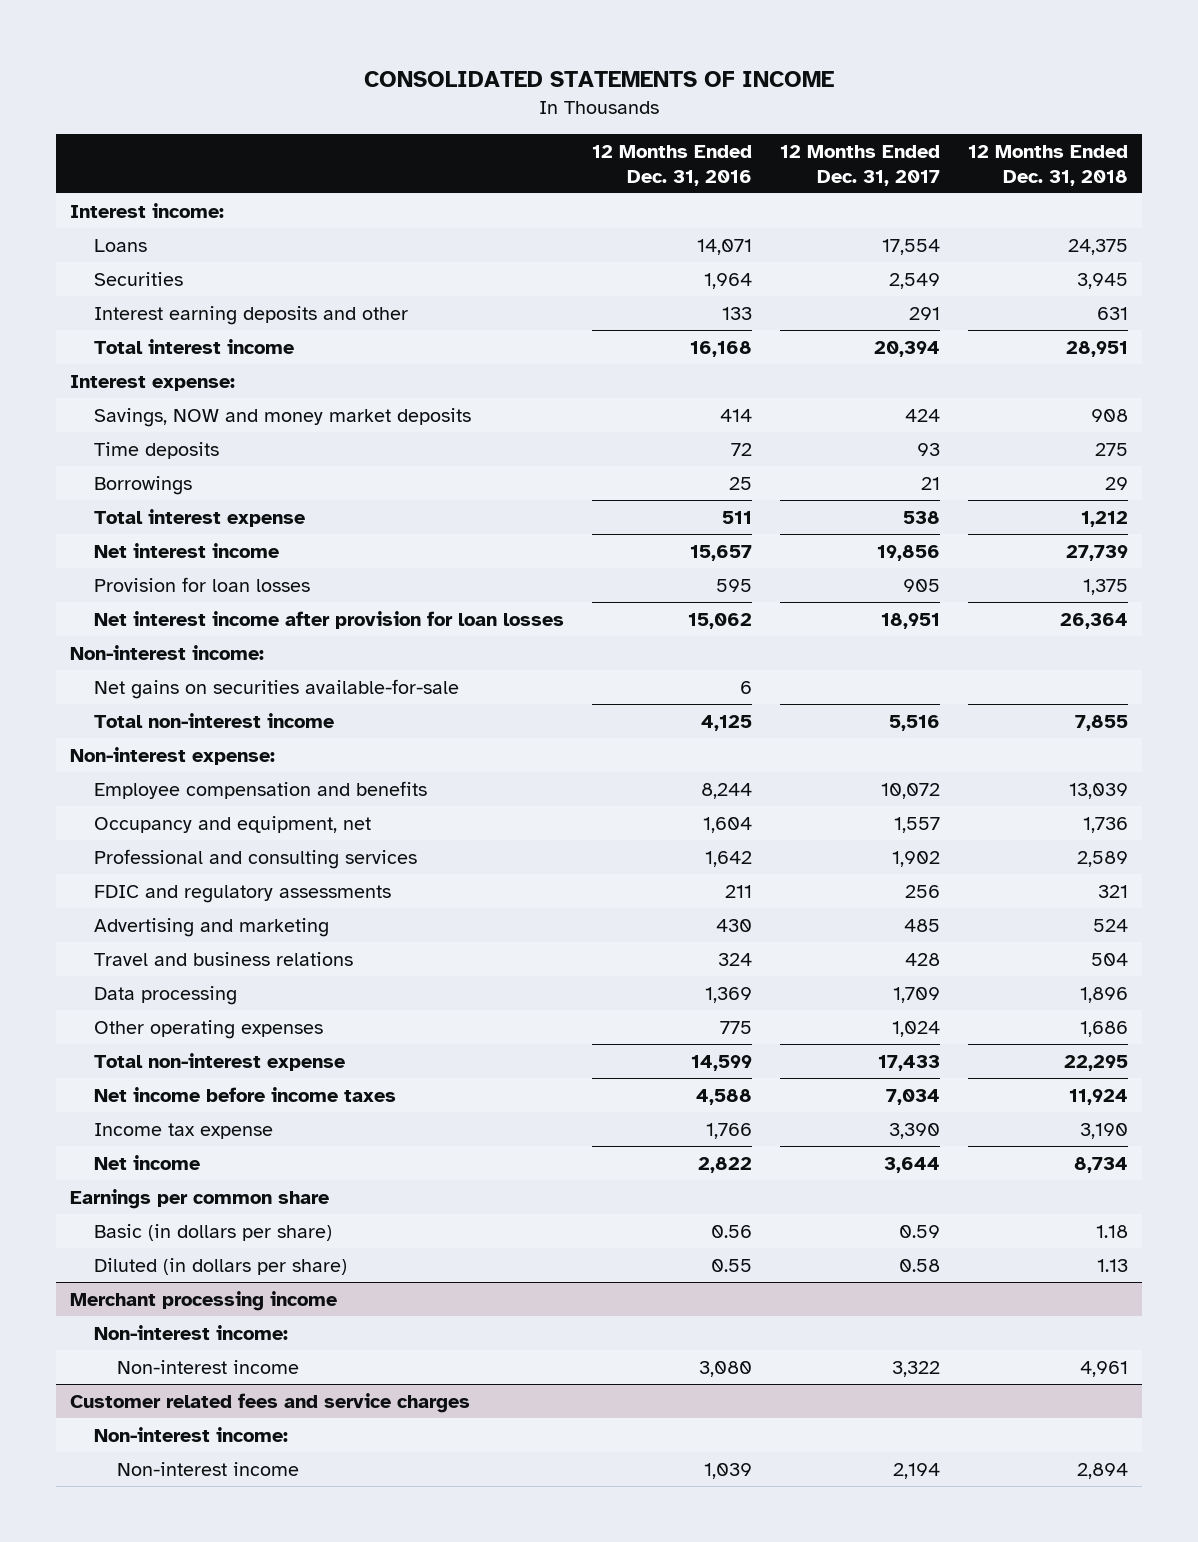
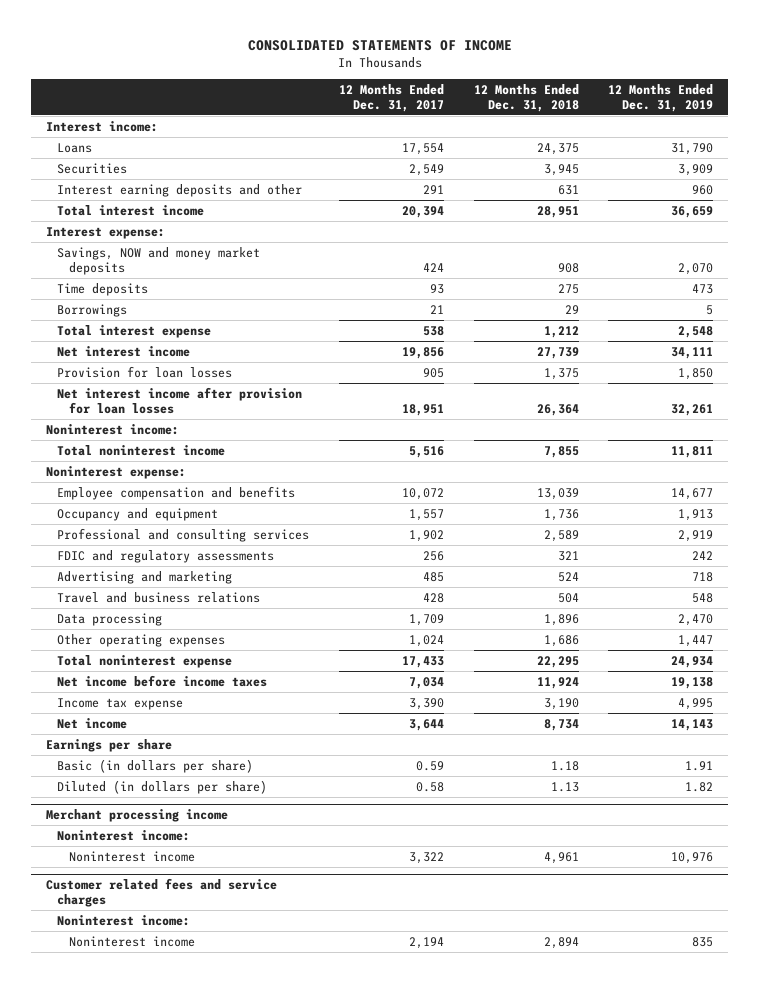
- | 12 Months Ended Dec. 31, 2016 | 12 Months Ended Dec. 31, 2017 | 12 Months Ended Dec. 31, 2018
+ | 12 Months Ended Dec. 31, 2017 | 12 Months Ended Dec. 31, 2018 | 12 Months Ended Dec. 31, 2019
- Non-interest income:
- Net gains on securities available-for-sale | 6 | |
- Total non-interest income | 4,125 | 5,516 | 7,855
- Non-interest expense:
+ Noninterest income:
+ Total noninterest income | 5,516 | 7,855 | 11,811
+ Noninterest expense:
- Occupancy and equipment, net | 1,604 | 1,557 | 1,736
+ Occupancy and equipment | 1,557 | 1,736 | 1,913
- Total non-interest expense | 14,599 | 17,433 | 22,295
+ Total noninterest expense | 17,433 | 22,295 | 24,934
- Earnings per common share
+ Earnings per share
@ Merchant processing income
- Non-interest income:
- Non-interest income | 3,080 | 3,322 | 4,961
+ Noninterest income:
+ Noninterest income | 3,322 | 4,961 | 10,976
@ Customer related fees and service charges
- Non-interest income:
- Non-interest income | 1,039 | 2,194 | 2,894
+ Noninterest income:
+ Noninterest income | 2,194 | 2,894 | 835

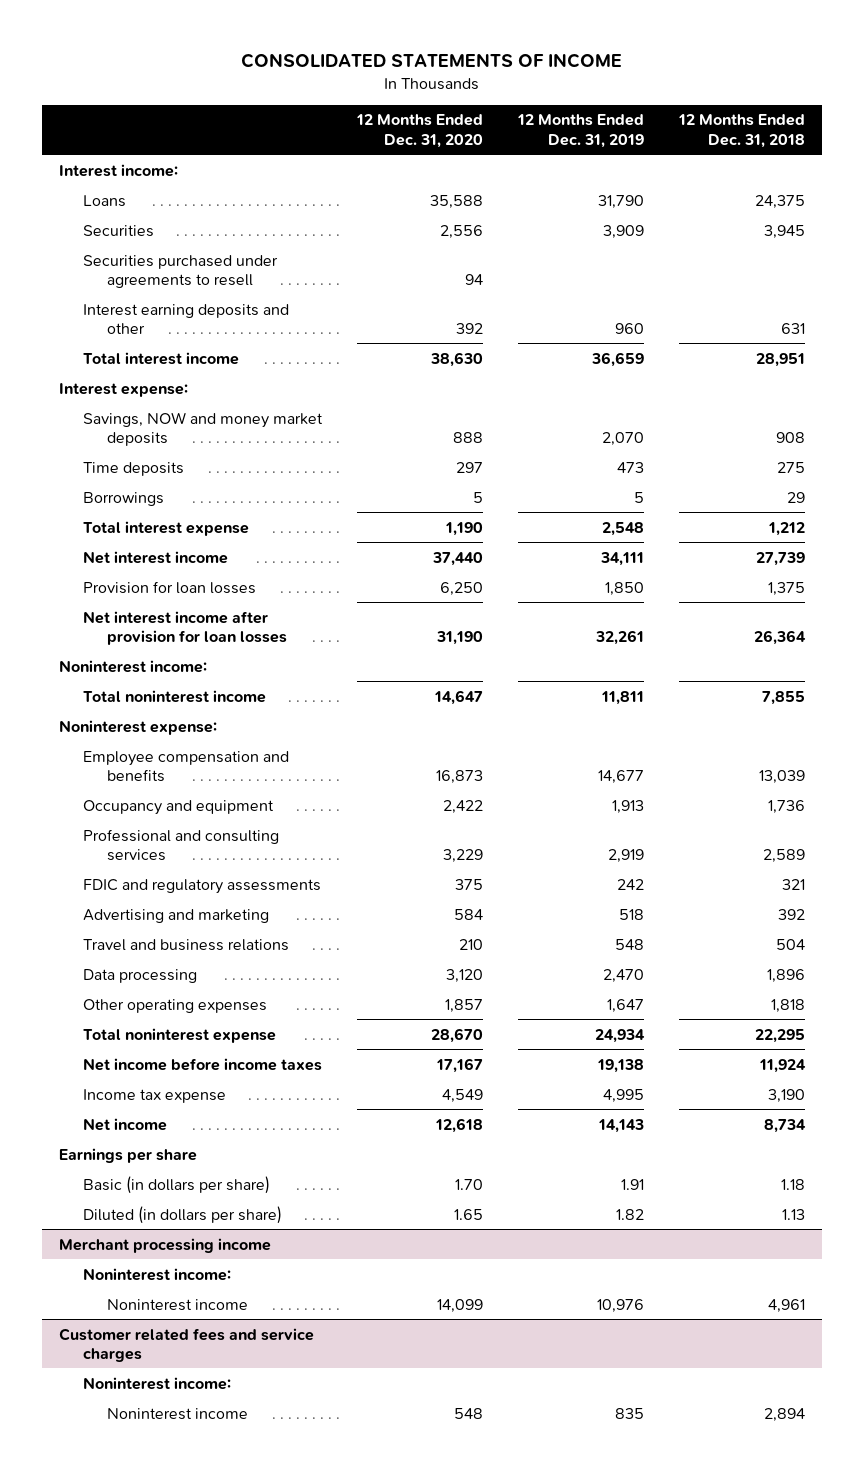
- | 12 Months Ended Dec. 31, 2017 | 12 Months Ended Dec. 31, 2018 | 12 Months Ended Dec. 31, 2019
+ | 12 Months Ended Dec. 31, 2020 | 12 Months Ended Dec. 31, 2019 | 12 Months Ended Dec. 31, 2018
+ Securities purchased under agreements to resell | 94 | |
- Advertising and marketing | 485 | 524 | 718
+ Advertising and marketing | 584 | 518 | 392
- Other operating expenses | 1,024 | 1,686 | 1,447
+ Other operating expenses | 1,857 | 1,647 | 1,818

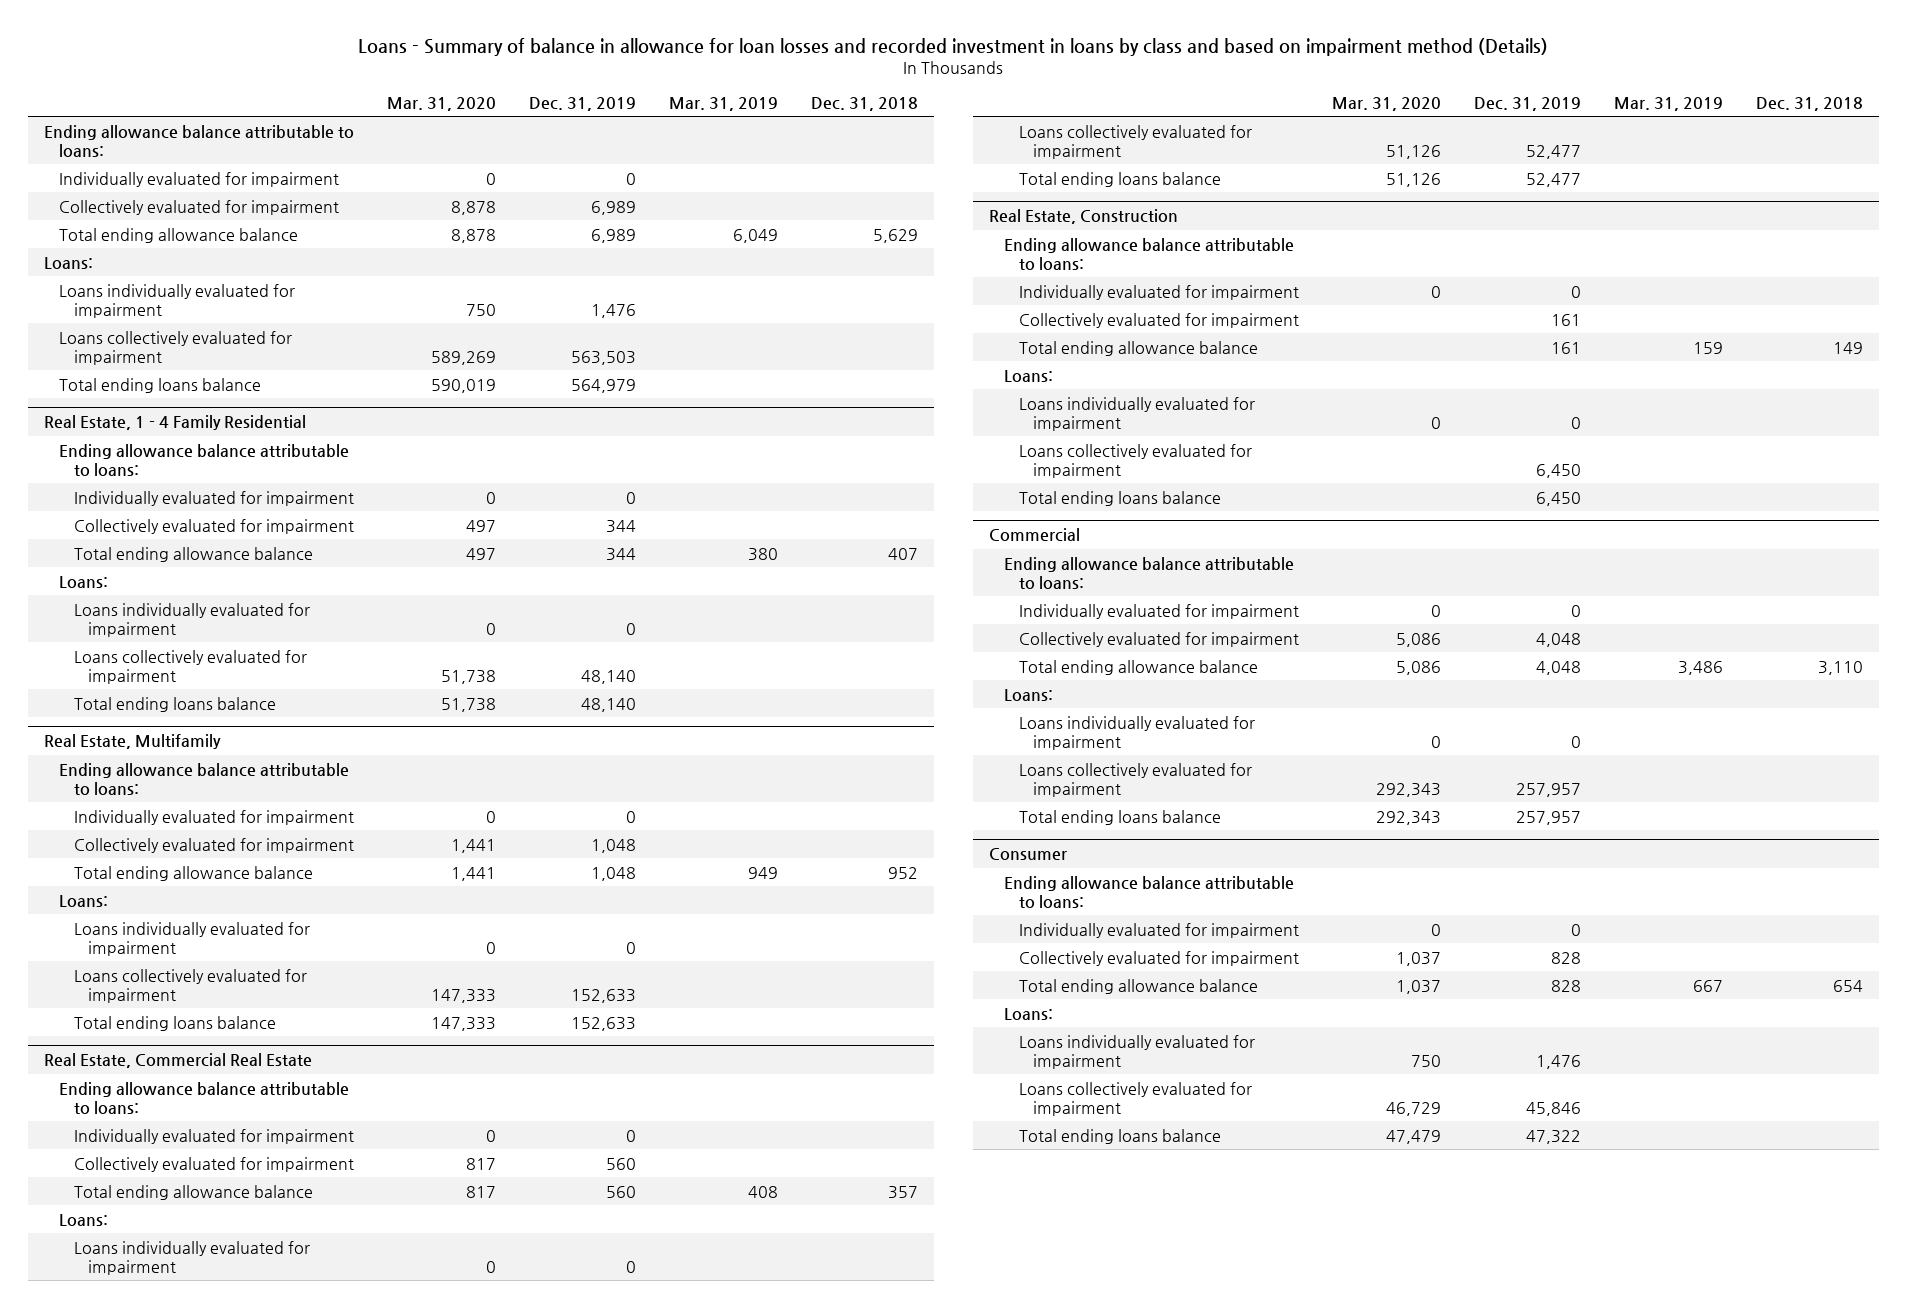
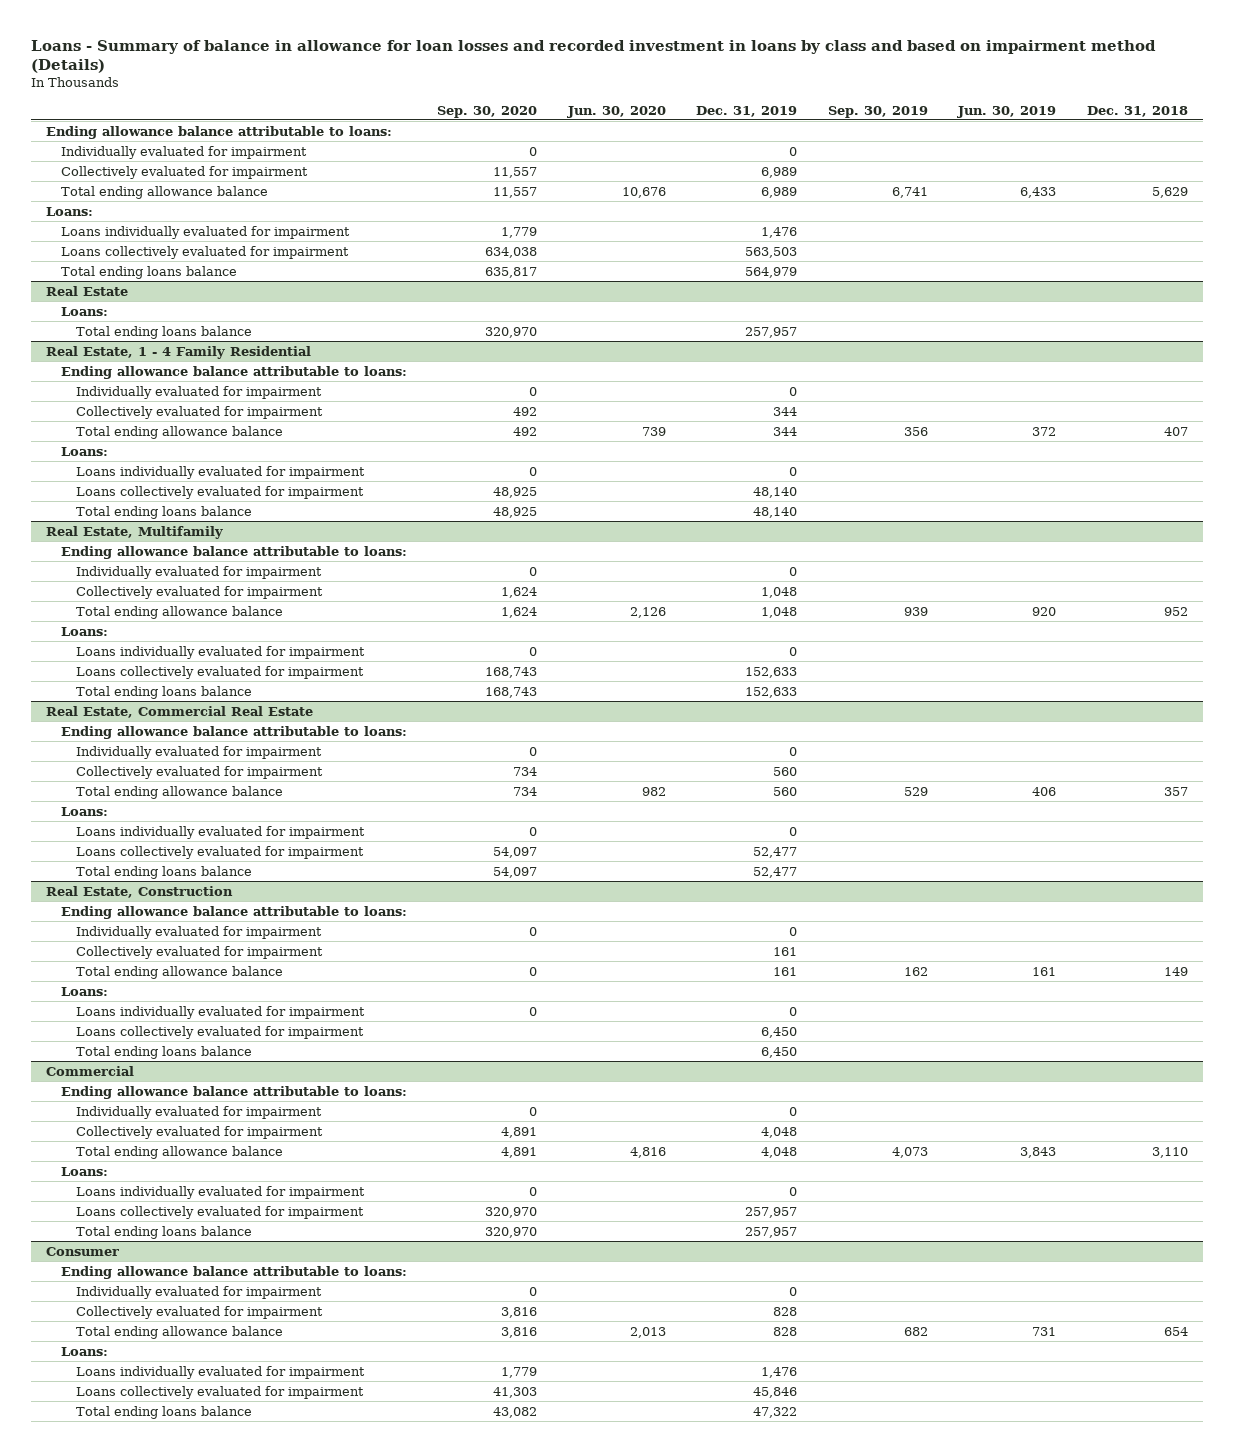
- | Mar. 31, 2020 | Dec. 31, 2019 | Mar. 31, 2019 | Dec. 31, 2018
+ | Sep. 30, 2020 | Jun. 30, 2020 | Dec. 31, 2019 | Sep. 30, 2019 | Jun. 30, 2019 | Dec. 31, 2018
+ Real Estate
+ Loans:
+ Total ending loans balance | 320,970 | | 257,957 | | |

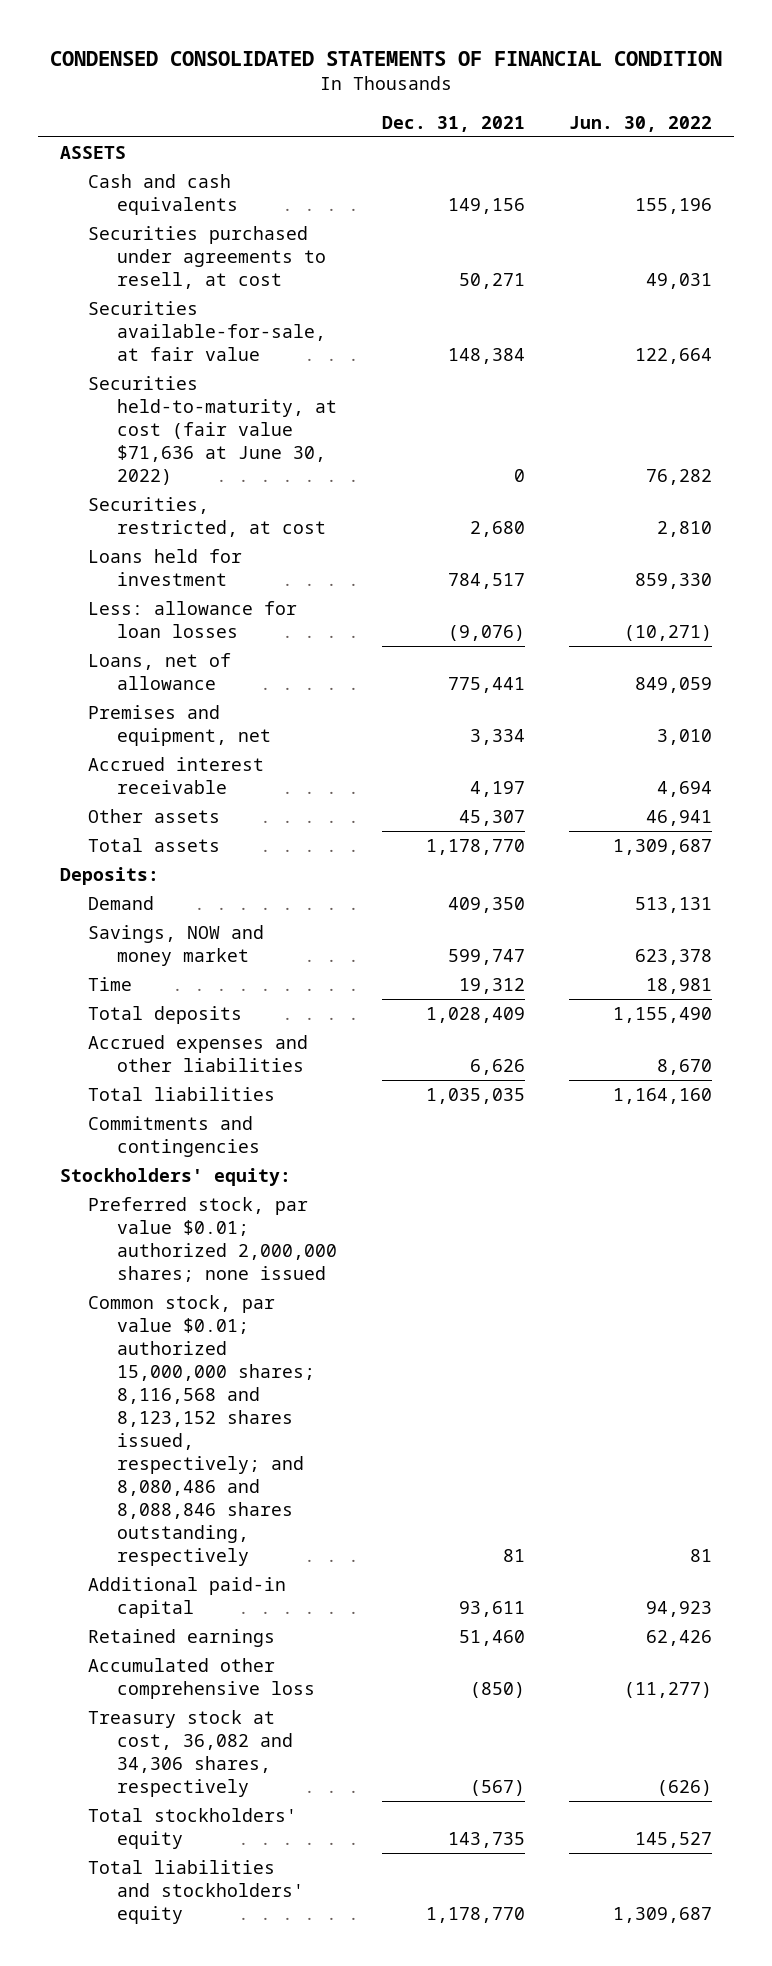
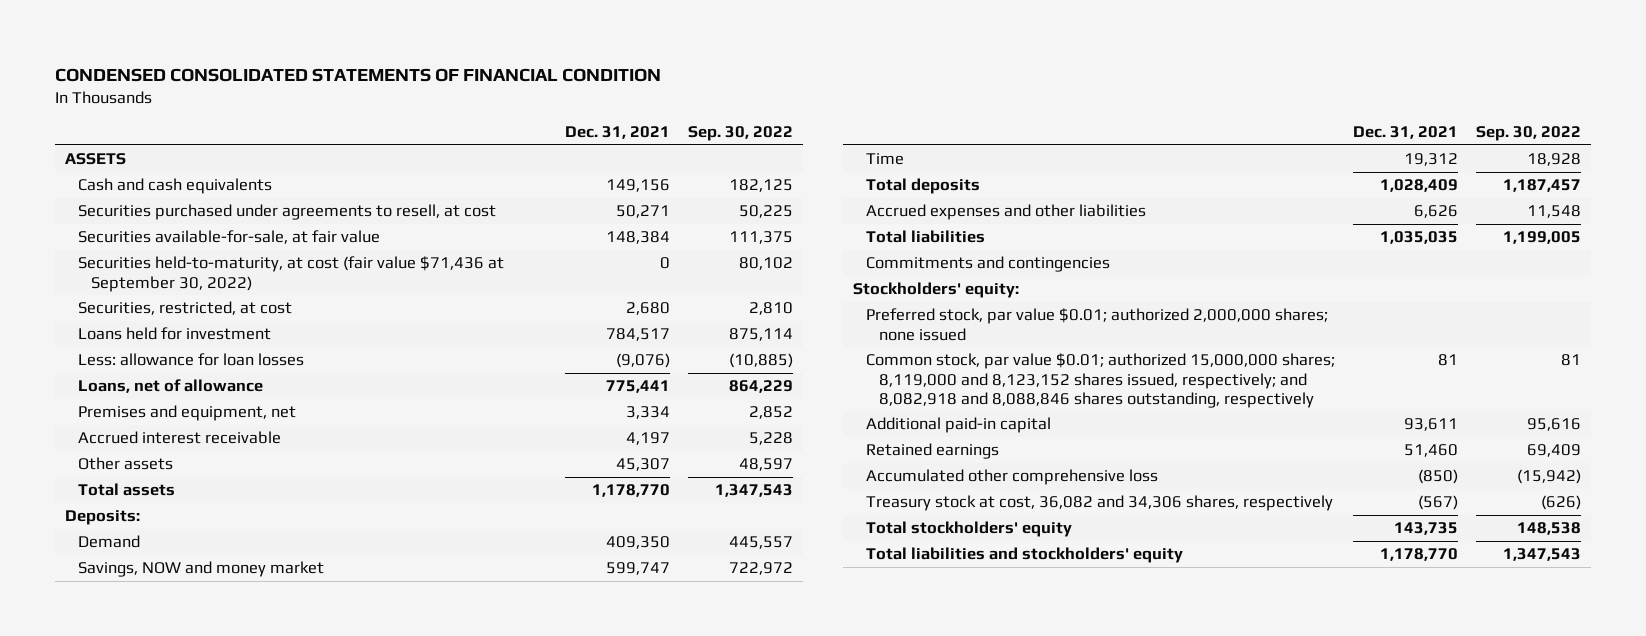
- | Dec. 31, 2021 | Jun. 30, 2022
+ | Dec. 31, 2021 | Sep. 30, 2022
- Securities held-to-maturity, at cost (fair value $71,636 at June 30, 2022) | 0 | 76,282
+ Securities held-to-maturity, at cost (fair value $71,436 at September 30, 2022) | 0 | 80,102
- Common stock, par value $0.01; authorized 15,000,000 shares; 8,116,568 and 8,123,152 shares issued, respectively; and 8,080,486 and 8,088,846 shares outstanding, respectively | 81 | 81
+ Common stock, par value $0.01; authorized 15,000,000 shares; 8,119,000 and 8,123,152 shares issued, respectively; and 8,082,918 and 8,088,846 shares outstanding, respectively | 81 | 81

